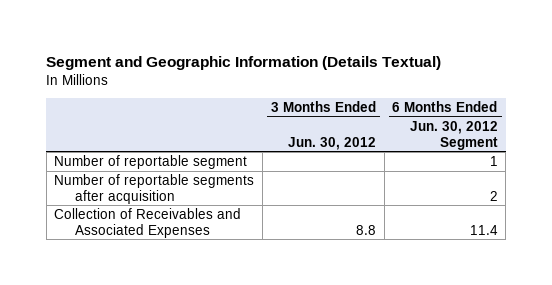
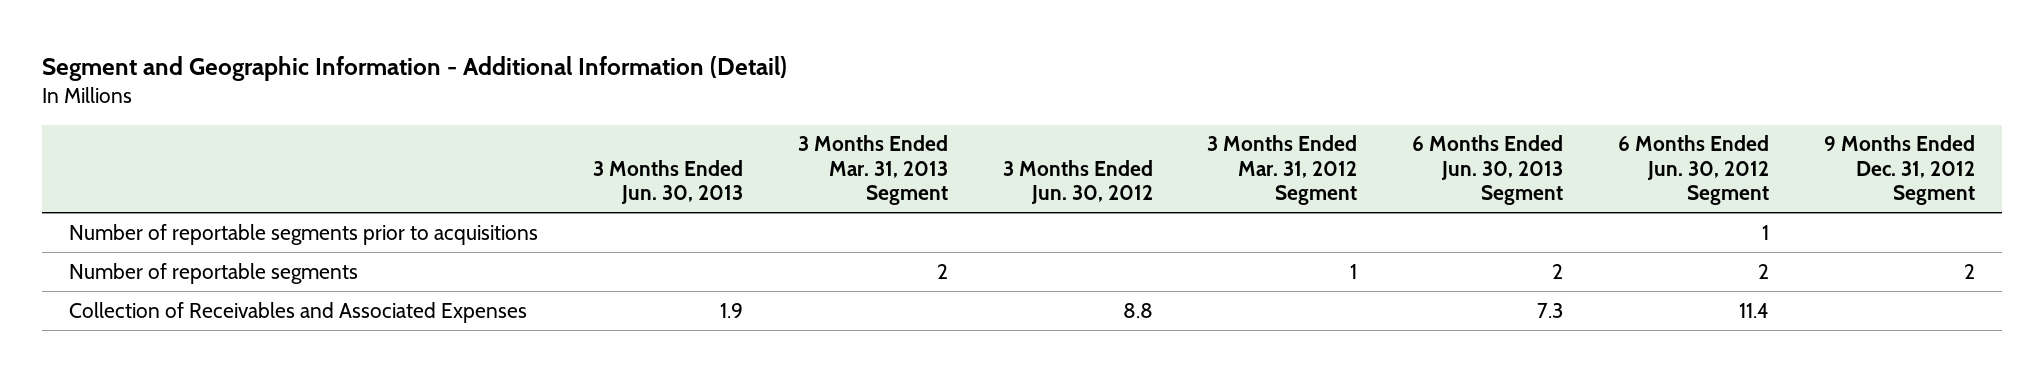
- Segment and Geographic Information (Details Textual)
+ Segment and Geographic Information - Additional Information (Detail)
- | 3 Months Ended Jun. 30, 2012 | 6 Months Ended Jun. 30, 2012 Segment
+ | 3 Months Ended Jun. 30, 2013 | 3 Months Ended Mar. 31, 2013 Segment | 3 Months Ended Jun. 30, 2012 | 3 Months Ended Mar. 31, 2012 Segment | 6 Months Ended Jun. 30, 2013 Segment | 6 Months Ended Jun. 30, 2012 Segment | 9 Months Ended Dec. 31, 2012 Segment
- Number of reportable segment | | 1
- Number of reportable segments after acquisition | | 2
+ Number of reportable segments prior to acquisitions | | | | | | 1 |
+ Number of reportable segments | | 2 | | 1 | 2 | 2 | 2

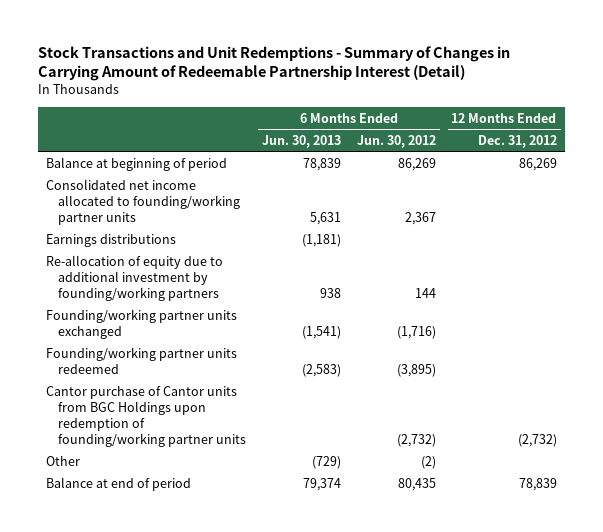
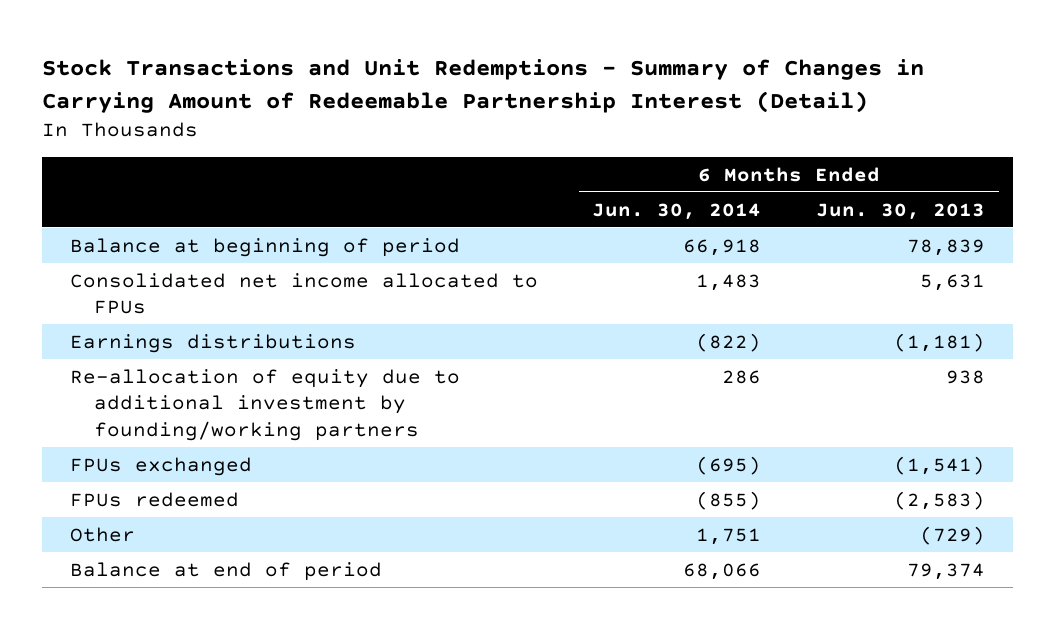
- | 6 Months Ended Jun. 30, 2013 | 6 Months Ended Jun. 30, 2012 | 12 Months Ended Dec. 31, 2012
+ | 6 Months Ended Jun. 30, 2014 | 6 Months Ended Jun. 30, 2013
- Consolidated net income allocated to founding/working partner units | 5,631 | 2,367 |
+ Consolidated net income allocated to FPUs | 1,483 | 5,631
- Founding/working partner units exchanged | (1,541) | (1,716) |
- Founding/working partner units redeemed | (2,583) | (3,895) |
- Cantor purchase of Cantor units from BGC Holdings upon redemption of founding/working partner units | | (2,732) | (2,732)
+ FPUs exchanged | (695) | (1,541)
+ FPUs redeemed | (855) | (2,583)

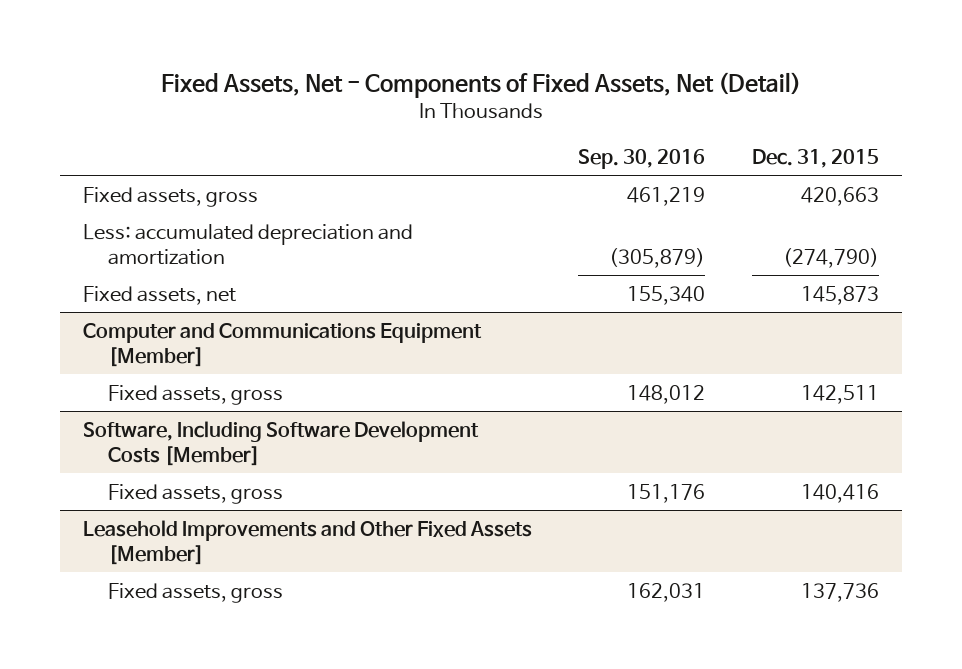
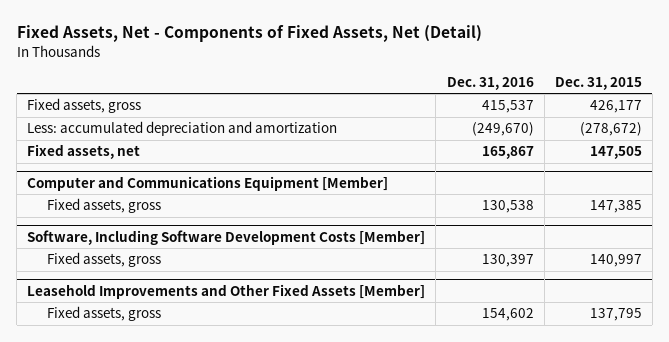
- | Sep. 30, 2016 | Dec. 31, 2015
+ | Dec. 31, 2016 | Dec. 31, 2015
- Fixed assets, gross | 461,219 | 420,663
- Less: accumulated depreciation and amortization | (305,879) | (274,790)
- Fixed assets, net | 155,340 | 145,873
+ Fixed assets, gross | 415,537 | 426,177
+ Less: accumulated depreciation and amortization | (249,670) | (278,672)
+ Fixed assets, net | 165,867 | 147,505
@ Computer and Communications Equipment [Member]
- Fixed assets, gross | 148,012 | 142,511
+ Fixed assets, gross | 130,538 | 147,385
@ Software, Including Software Development Costs [Member]
- Fixed assets, gross | 151,176 | 140,416
+ Fixed assets, gross | 130,397 | 140,997
@ Leasehold Improvements and Other Fixed Assets [Member]
- Fixed assets, gross | 162,031 | 137,736
+ Fixed assets, gross | 154,602 | 137,795

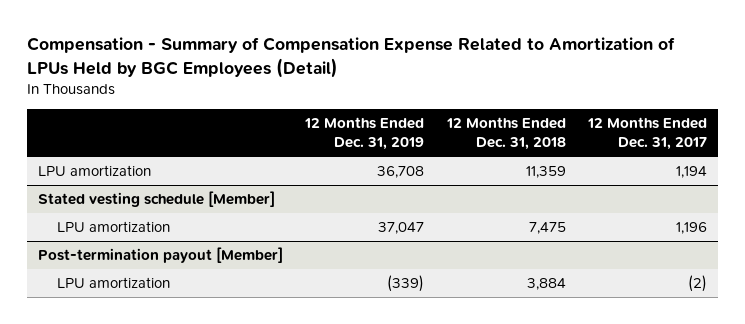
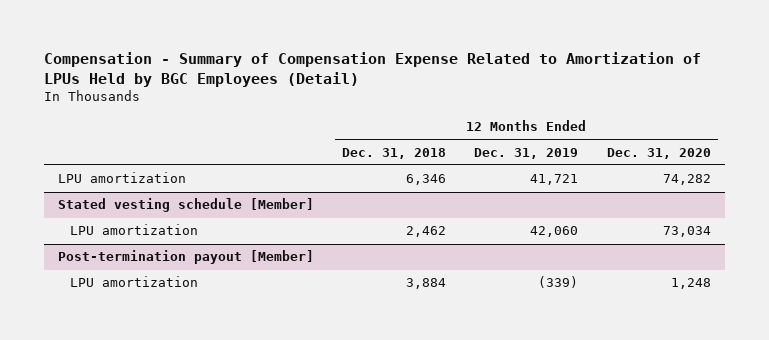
- | 12 Months Ended Dec. 31, 2019 | 12 Months Ended Dec. 31, 2018 | 12 Months Ended Dec. 31, 2017
+ | 12 Months Ended Dec. 31, 2018 | 12 Months Ended Dec. 31, 2019 | 12 Months Ended Dec. 31, 2020
- LPU amortization | 36,708 | 11,359 | 1,194
+ LPU amortization | 6,346 | 41,721 | 74,282
@ Stated vesting schedule [Member]
- LPU amortization | 37,047 | 7,475 | 1,196
+ LPU amortization | 2,462 | 42,060 | 73,034

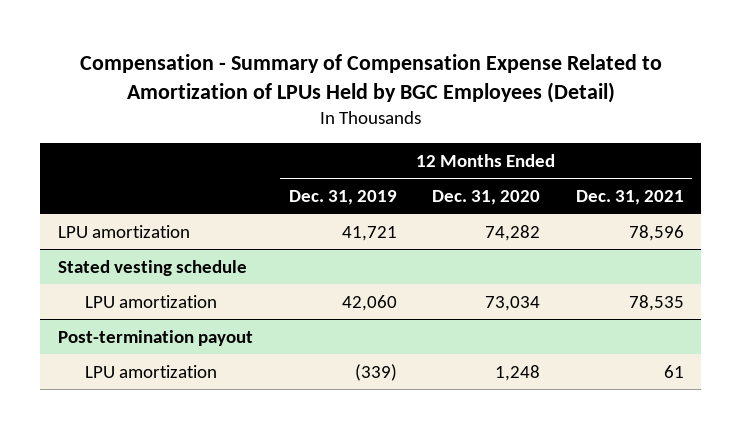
- | 12 Months Ended Dec. 31, 2018 | 12 Months Ended Dec. 31, 2019 | 12 Months Ended Dec. 31, 2020
+ | 12 Months Ended Dec. 31, 2019 | 12 Months Ended Dec. 31, 2020 | 12 Months Ended Dec. 31, 2021
- Stated vesting schedule [Member]
+ Stated vesting schedule
- Post-termination payout [Member]
+ Post-termination payout

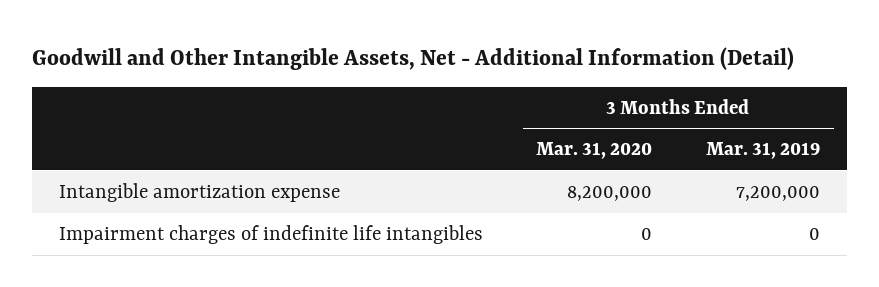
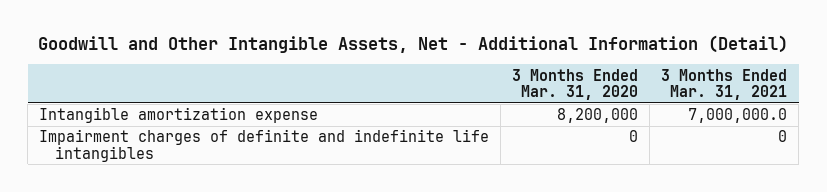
- | 3 Months Ended Mar. 31, 2020 | 3 Months Ended Mar. 31, 2019
+ | 3 Months Ended Mar. 31, 2020 | 3 Months Ended Mar. 31, 2021
- Impairment charges of indefinite life intangibles | 0 | 0
+ Impairment charges of definite and indefinite life intangibles | 0 | 0

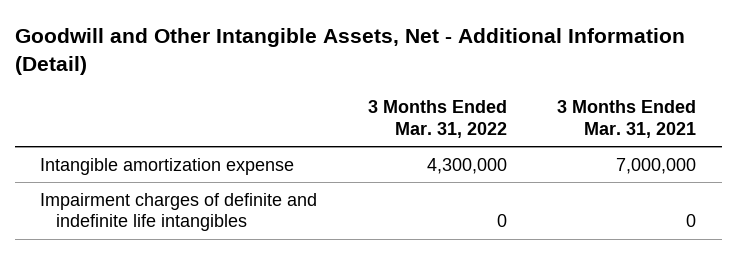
- | 3 Months Ended Mar. 31, 2020 | 3 Months Ended Mar. 31, 2021
+ | 3 Months Ended Mar. 31, 2022 | 3 Months Ended Mar. 31, 2021
- Intangible amortization expense | 8,200,000 | 7,000,000.0
+ Intangible amortization expense | 4,300,000 | 7,000,000

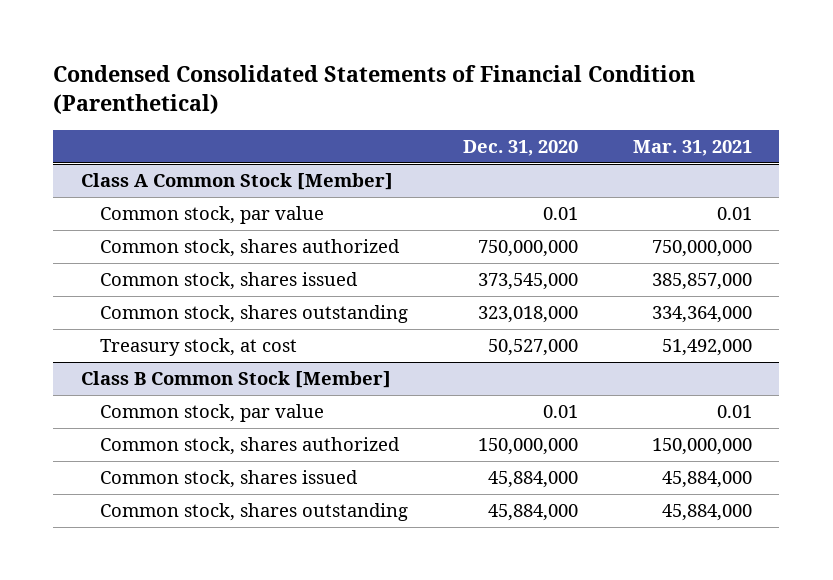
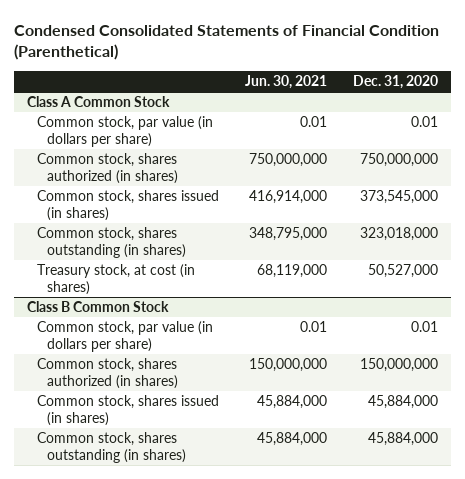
- | Dec. 31, 2020 | Mar. 31, 2021
+ | Jun. 30, 2021 | Dec. 31, 2020
- Class A Common Stock [Member]
- Common stock, par value | 0.01 | 0.01
- Common stock, shares authorized | 750,000,000 | 750,000,000
- Common stock, shares issued | 373,545,000 | 385,857,000
- Common stock, shares outstanding | 323,018,000 | 334,364,000
- Treasury stock, at cost | 50,527,000 | 51,492,000
- Class B Common Stock [Member]
- Common stock, par value | 0.01 | 0.01
- Common stock, shares authorized | 150,000,000 | 150,000,000
- Common stock, shares issued | 45,884,000 | 45,884,000
- Common stock, shares outstanding | 45,884,000 | 45,884,000
+ Class A Common Stock
+ Common stock, par value (in dollars per share) | 0.01 | 0.01
+ Common stock, shares authorized (in shares) | 750,000,000 | 750,000,000
+ Common stock, shares issued (in shares) | 416,914,000 | 373,545,000
+ Common stock, shares outstanding (in shares) | 348,795,000 | 323,018,000
+ Treasury stock, at cost (in shares) | 68,119,000 | 50,527,000
+ Class B Common Stock
+ Common stock, par value (in dollars per share) | 0.01 | 0.01
+ Common stock, shares authorized (in shares) | 150,000,000 | 150,000,000
+ Common stock, shares issued (in shares) | 45,884,000 | 45,884,000
+ Common stock, shares outstanding (in shares) | 45,884,000 | 45,884,000

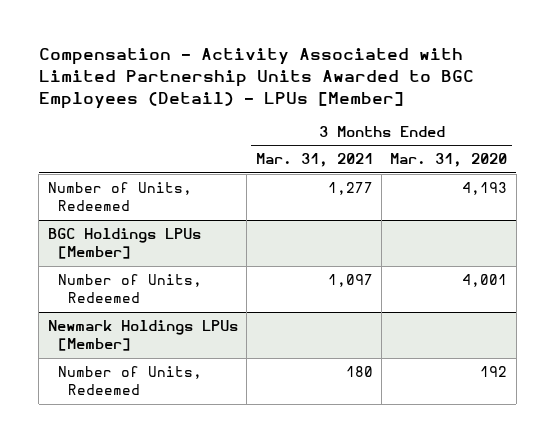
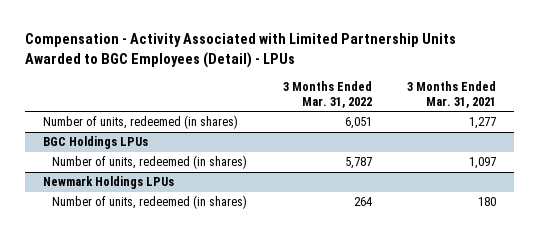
- Compensation - Activity Associated with Limited Partnership Units Awarded to BGC Employees (Detail) - LPUs [Member]
+ Compensation - Activity Associated with Limited Partnership Units Awarded to BGC Employees (Detail) - LPUs
- | 3 Months Ended Mar. 31, 2021 | 3 Months Ended Mar. 31, 2020
+ | 3 Months Ended Mar. 31, 2022 | 3 Months Ended Mar. 31, 2021
- Number of Units, Redeemed | 1,277 | 4,193
- BGC Holdings LPUs [Member]
- Number of Units, Redeemed | 1,097 | 4,001
- Newmark Holdings LPUs [Member]
- Number of Units, Redeemed | 180 | 192
+ Number of units, redeemed (in shares) | 6,051 | 1,277
+ BGC Holdings LPUs
+ Number of units, redeemed (in shares) | 5,787 | 1,097
+ Newmark Holdings LPUs
+ Number of units, redeemed (in shares) | 264 | 180

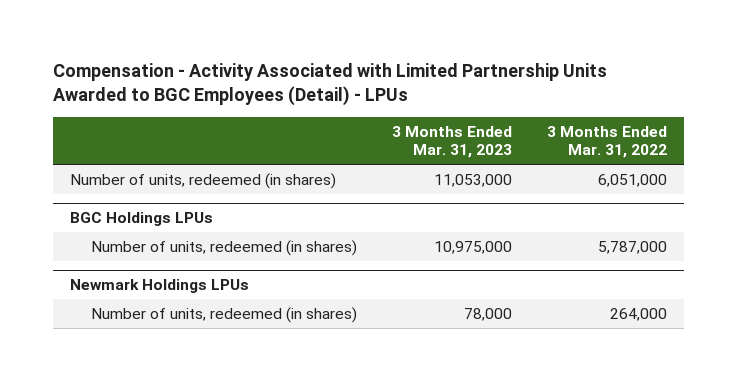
- | 3 Months Ended Mar. 31, 2022 | 3 Months Ended Mar. 31, 2021
+ | 3 Months Ended Mar. 31, 2023 | 3 Months Ended Mar. 31, 2022
- Number of units, redeemed (in shares) | 6,051 | 1,277
+ Number of units, redeemed (in shares) | 11,053,000 | 6,051,000
@ BGC Holdings LPUs
- Number of units, redeemed (in shares) | 5,787 | 1,097
+ Number of units, redeemed (in shares) | 10,975,000 | 5,787,000
@ Newmark Holdings LPUs
- Number of units, redeemed (in shares) | 264 | 180
+ Number of units, redeemed (in shares) | 78,000 | 264,000

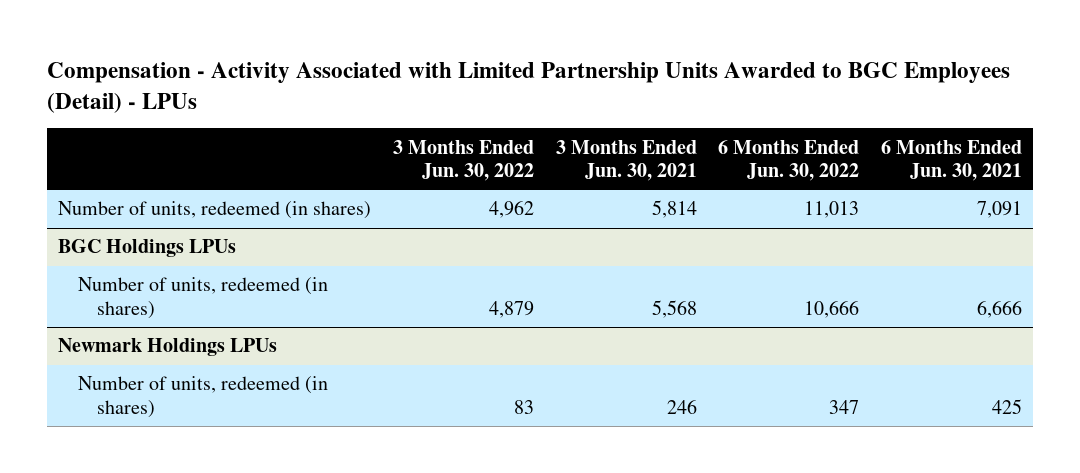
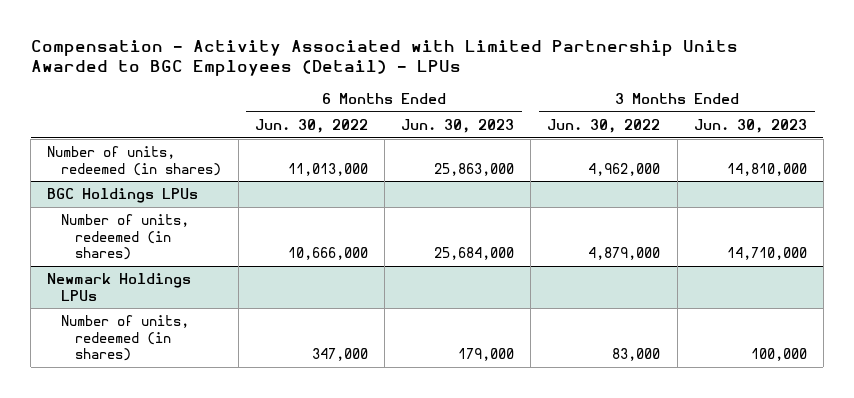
- | 3 Months Ended Jun. 30, 2022 | 3 Months Ended Jun. 30, 2021 | 6 Months Ended Jun. 30, 2022 | 6 Months Ended Jun. 30, 2021
+ | 6 Months Ended Jun. 30, 2022 | 6 Months Ended Jun. 30, 2023 | 3 Months Ended Jun. 30, 2022 | 3 Months Ended Jun. 30, 2023
- Number of units, redeemed (in shares) | 4,962 | 5,814 | 11,013 | 7,091
+ Number of units, redeemed (in shares) | 11,013,000 | 25,863,000 | 4,962,000 | 14,810,000
@ BGC Holdings LPUs
- Number of units, redeemed (in shares) | 4,879 | 5,568 | 10,666 | 6,666
+ Number of units, redeemed (in shares) | 10,666,000 | 25,684,000 | 4,879,000 | 14,710,000
@ Newmark Holdings LPUs
- Number of units, redeemed (in shares) | 83 | 246 | 347 | 425
+ Number of units, redeemed (in shares) | 347,000 | 179,000 | 83,000 | 100,000

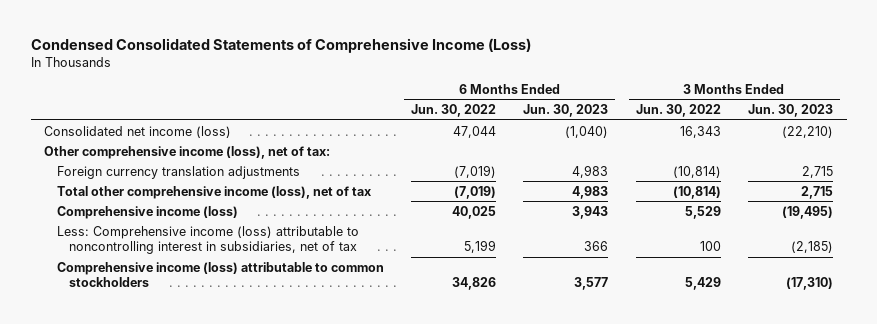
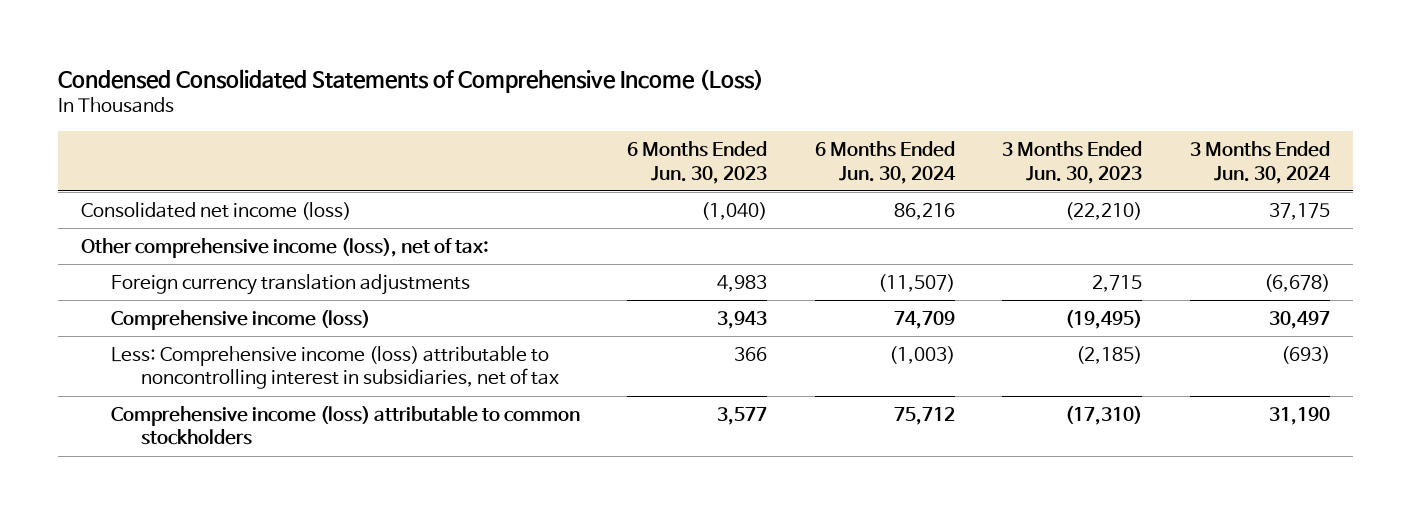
- | 6 Months Ended Jun. 30, 2022 | 6 Months Ended Jun. 30, 2023 | 3 Months Ended Jun. 30, 2022 | 3 Months Ended Jun. 30, 2023
+ | 6 Months Ended Jun. 30, 2023 | 6 Months Ended Jun. 30, 2024 | 3 Months Ended Jun. 30, 2023 | 3 Months Ended Jun. 30, 2024
- Total other comprehensive income (loss), net of tax | (7,019) | 4,983 | (10,814) | 2,715

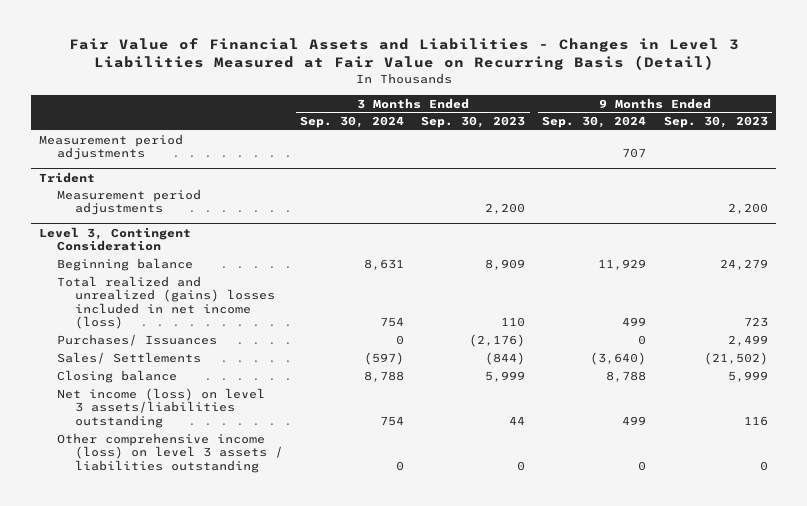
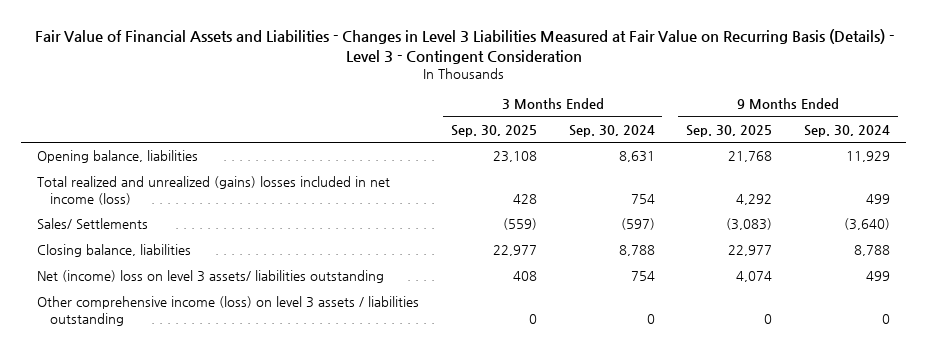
- Fair Value of Financial Assets and Liabilities - Changes in Level 3 Liabilities Measured at Fair Value on Recurring Basis (Detail)
+ Fair Value of Financial Assets and Liabilities - Changes in Level 3 Liabilities Measured at Fair Value on Recurring Basis (Details) - Level 3 - Contingent Consideration
- | 3 Months Ended Sep. 30, 2024 | 3 Months Ended Sep. 30, 2023 | 9 Months Ended Sep. 30, 2024 | 9 Months Ended Sep. 30, 2023
+ | 3 Months Ended Sep. 30, 2025 | 3 Months Ended Sep. 30, 2024 | 9 Months Ended Sep. 30, 2025 | 9 Months Ended Sep. 30, 2024
- Measurement period adjustments | | | 707 |
- Trident
- Measurement period adjustments | | 2,200 | | 2,200
- Level 3, Contingent Consideration
- Beginning balance | 8,631 | 8,909 | 11,929 | 24,279
+ Opening balance, liabilities | 23,108 | 8,631 | 21,768 | 11,929
- Purchases/ Issuances | 0 | (2,176) | 0 | 2,499
- Closing balance | 8,788 | 5,999 | 8,788 | 5,999
- Net income (loss) on level 3 assets/liabilities outstanding | 754 | 44 | 499 | 116
+ Closing balance, liabilities | 22,977 | 8,788 | 22,977 | 8,788
+ Net (income) loss on level 3 assets/ liabilities outstanding | 408 | 754 | 4,074 | 499

